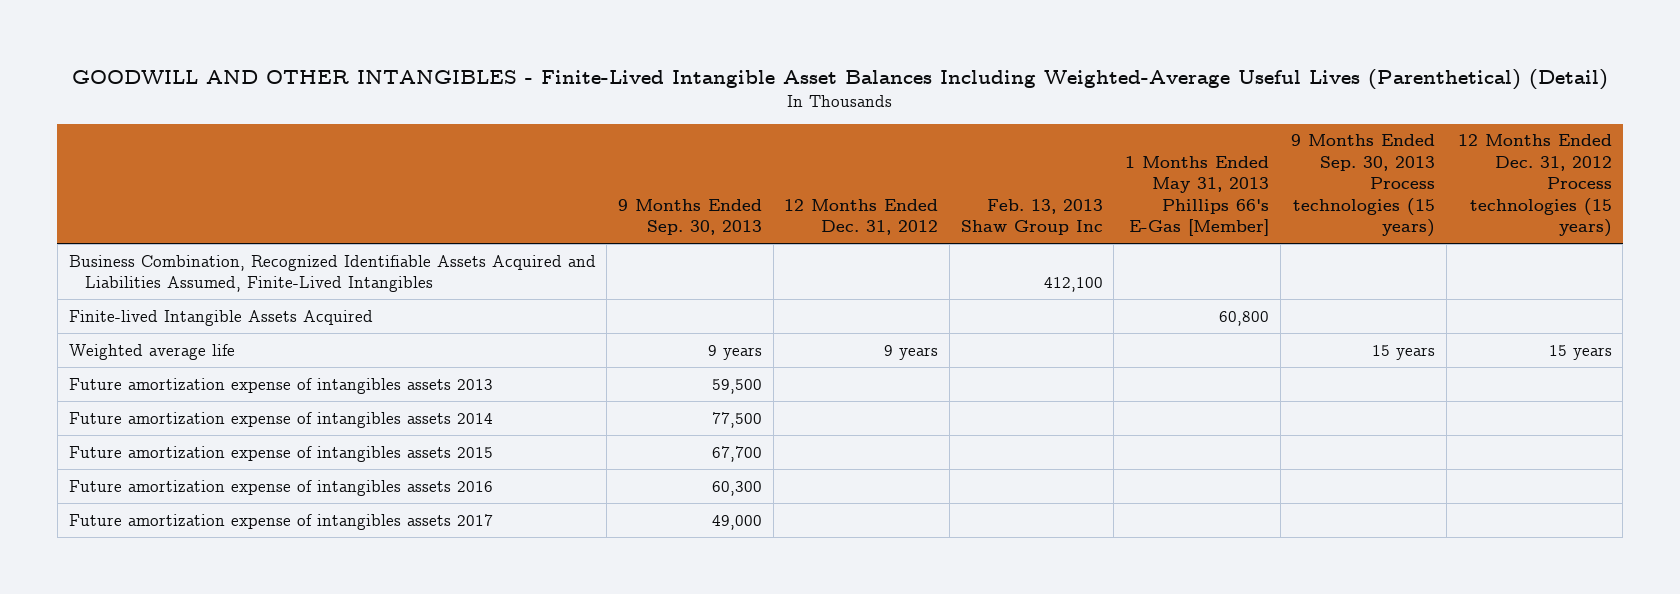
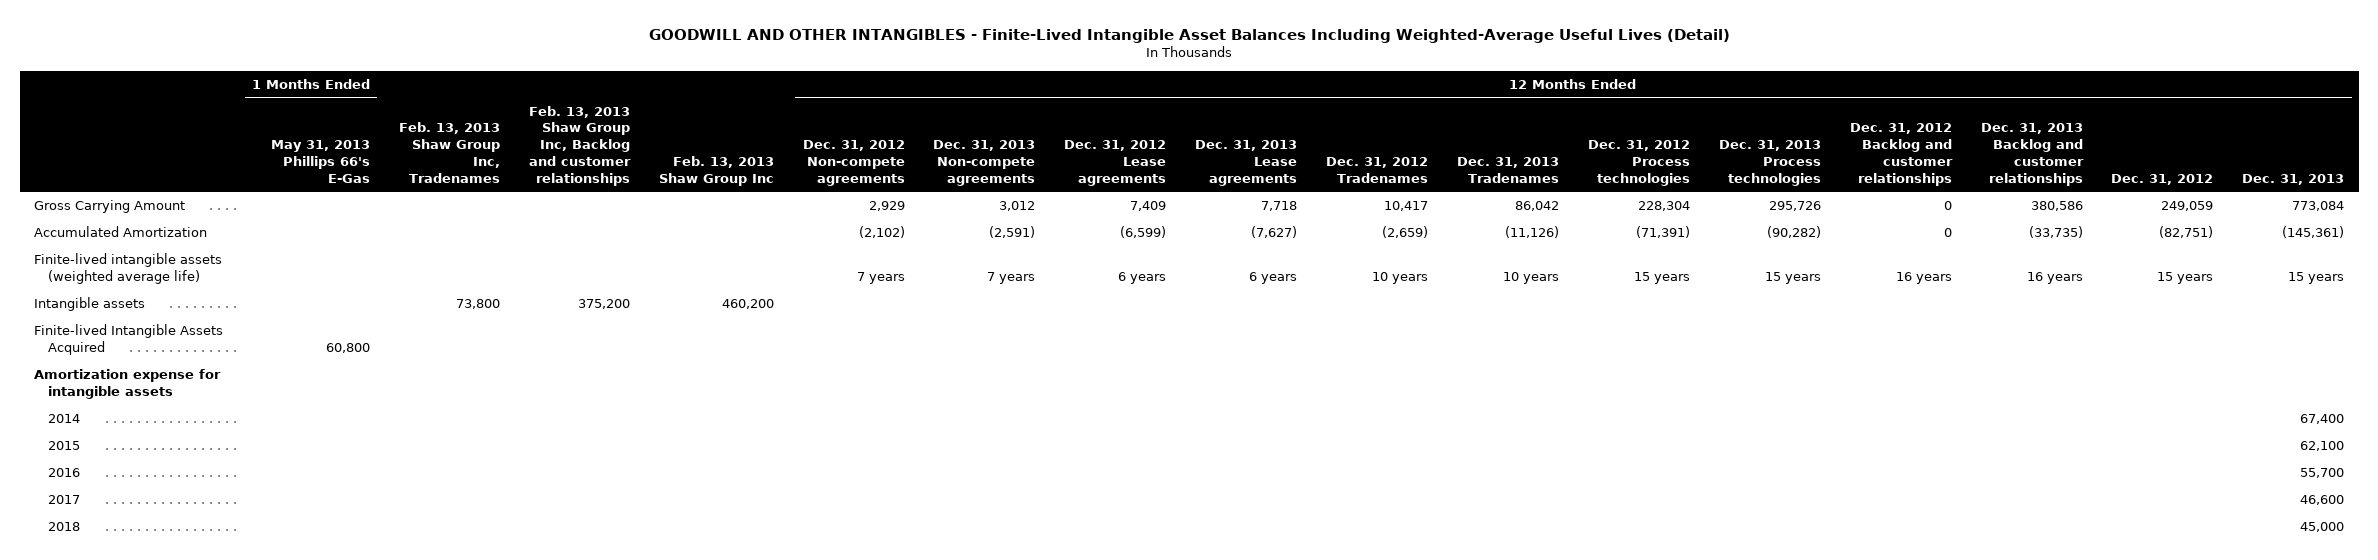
- GOODWILL AND OTHER INTANGIBLES - Finite-Lived Intangible Asset Balances Including Weighted-Average Useful Lives (Parenthetical) (Detail)
+ GOODWILL AND OTHER INTANGIBLES - Finite-Lived Intangible Asset Balances Including Weighted-Average Useful Lives (Detail)
- | 9 Months Ended Sep. 30, 2013 | 12 Months Ended Dec. 31, 2012 | Feb. 13, 2013 Shaw Group Inc | 1 Months Ended May 31, 2013 Phillips 66's E-Gas [Member] | 9 Months Ended Sep. 30, 2013 Process technologies (15 years) | 12 Months Ended Dec. 31, 2012 Process technologies (15 years)
+ | 1 Months Ended May 31, 2013 Phillips 66's E-Gas | Feb. 13, 2013 Shaw Group Inc, Tradenames | Feb. 13, 2013 Shaw Group Inc, Backlog and customer relationships | Feb. 13, 2013 Shaw Group Inc | 12 Months Ended Dec. 31, 2012 Non-compete agreements | 12 Months Ended Dec. 31, 2013 Non-compete agreements | 12 Months Ended Dec. 31, 2012 Lease agreements | 12 Months Ended Dec. 31, 2013 Lease agreements | 12 Months Ended Dec. 31, 2012 Tradenames | 12 Months Ended Dec. 31, 2013 Tradenames | 12 Months Ended Dec. 31, 2012 Process technologies | 12 Months Ended Dec. 31, 2013 Process technologies | 12 Months Ended Dec. 31, 2012 Backlog and customer relationships | 12 Months Ended Dec. 31, 2013 Backlog and customer relationships | 12 Months Ended Dec. 31, 2012 | 12 Months Ended Dec. 31, 2013
- Business Combination, Recognized Identifiable Assets Acquired and Liabilities Assumed, Finite-Lived Intangibles | | | 412,100 | | |
+ Gross Carrying Amount | | | | | 2,929 | 3,012 | 7,409 | 7,718 | 10,417 | 86,042 | 228,304 | 295,726 | 0 | 380,586 | 249,059 | 773,084
+ Accumulated Amortization | | | | | (2,102) | (2,591) | (6,599) | (7,627) | (2,659) | (11,126) | (71,391) | (90,282) | 0 | (33,735) | (82,751) | (145,361)
+ Finite-lived intangible assets (weighted average life) | | | | | 7 years | 7 years | 6 years | 6 years | 10 years | 10 years | 15 years | 15 years | 16 years | 16 years | 15 years | 15 years
+ Intangible assets | | 73,800 | 375,200 | 460,200 | | | | | | | | | | | |
- Weighted average life | 9 years | 9 years | | | 15 years | 15 years
- Future amortization expense of intangibles assets 2013 | 59,500 | | | | |
- Future amortization expense of intangibles assets 2014 | 77,500 | | | | |
- Future amortization expense of intangibles assets 2015 | 67,700 | | | | |
- Future amortization expense of intangibles assets 2016 | 60,300 | | | | |
- Future amortization expense of intangibles assets 2017 | 49,000 | | | | |
+ Amortization expense for intangible assets
+ 2014 | | | | | | | | | | | | | | | | 67,400
+ 2015 | | | | | | | | | | | | | | | | 62,100
+ 2016 | | | | | | | | | | | | | | | | 55,700
+ 2017 | | | | | | | | | | | | | | | | 46,600
+ 2018 | | | | | | | | | | | | | | | | 45,000

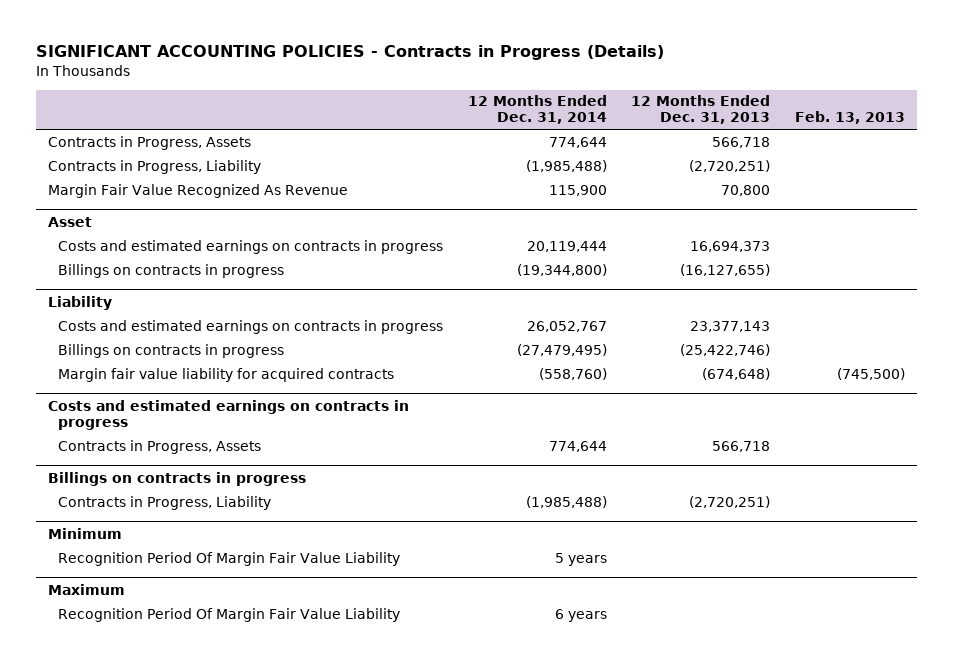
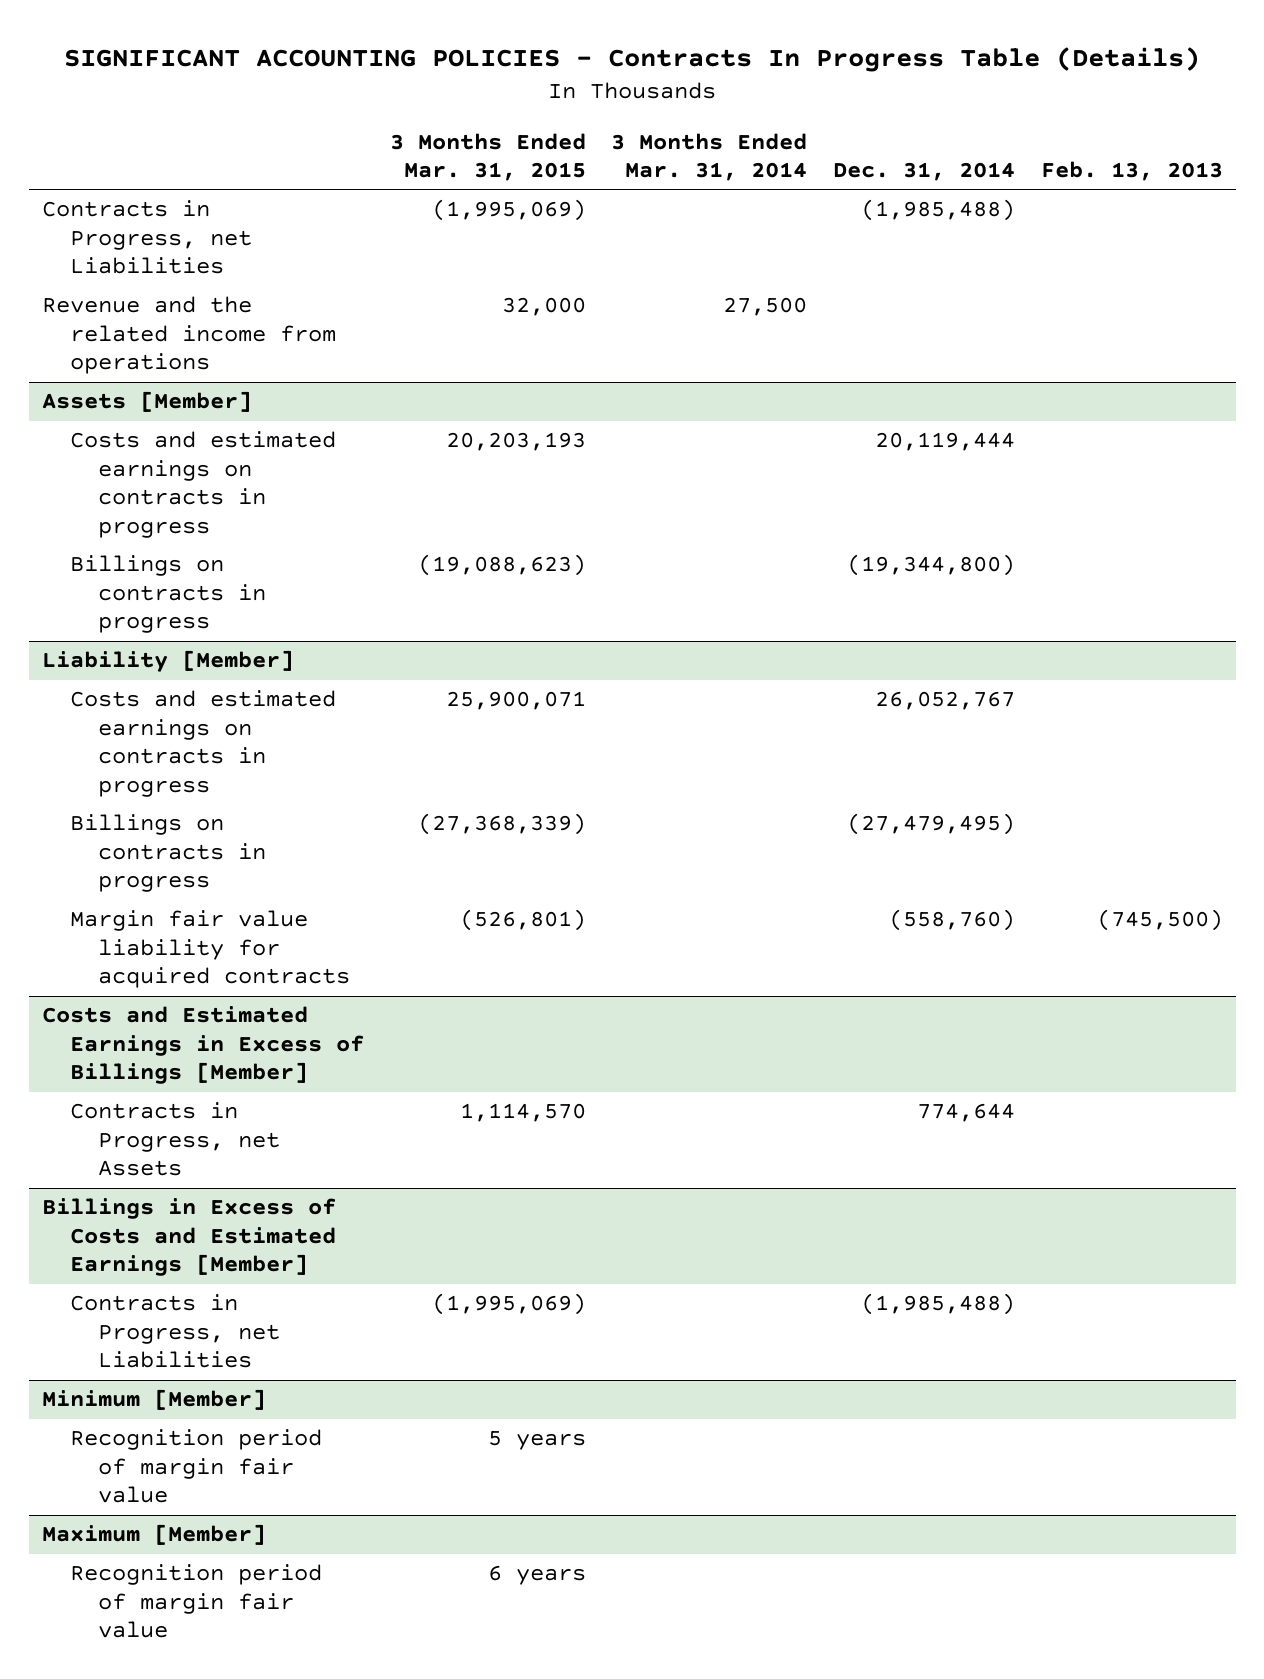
- SIGNIFICANT ACCOUNTING POLICIES - Contracts in Progress (Details)
+ SIGNIFICANT ACCOUNTING POLICIES - Contracts In Progress Table (Details)
- | 12 Months Ended Dec. 31, 2014 | 12 Months Ended Dec. 31, 2013 | Feb. 13, 2013
+ | 3 Months Ended Mar. 31, 2015 | 3 Months Ended Mar. 31, 2014 | Dec. 31, 2014 | Feb. 13, 2013
- Contracts in Progress, Assets | 774,644 | 566,718 |
- Contracts in Progress, Liability | (1,985,488) | (2,720,251) |
- Margin Fair Value Recognized As Revenue | 115,900 | 70,800 |
- Asset
+ Contracts in Progress, net Liabilities | (1,995,069) | | (1,985,488) |
+ Revenue and the related income from operations | 32,000 | 27,500 | |
+ Assets [Member]
- Liability
+ Liability [Member]
- Costs and estimated earnings on contracts in progress
- Contracts in Progress, Assets | 774,644 | 566,718 |
- Billings on contracts in progress
- Contracts in Progress, Liability | (1,985,488) | (2,720,251) |
- Minimum
- Recognition Period Of Margin Fair Value Liability | 5 years | |
- Maximum
- Recognition Period Of Margin Fair Value Liability | 6 years | |
+ Costs and Estimated Earnings in Excess of Billings [Member]
+ Contracts in Progress, net Assets | 1,114,570 | | 774,644 |
+ Billings in Excess of Costs and Estimated Earnings [Member]
+ Contracts in Progress, net Liabilities | (1,995,069) | | (1,985,488) |
+ Minimum [Member]
+ Recognition period of margin fair value | 5 years | | |
+ Maximum [Member]
+ Recognition period of margin fair value | 6 years | | |

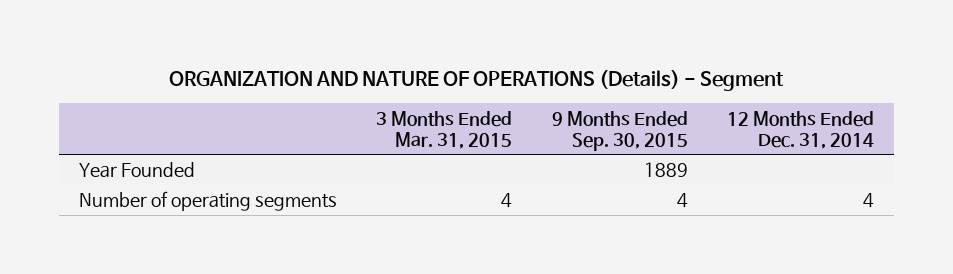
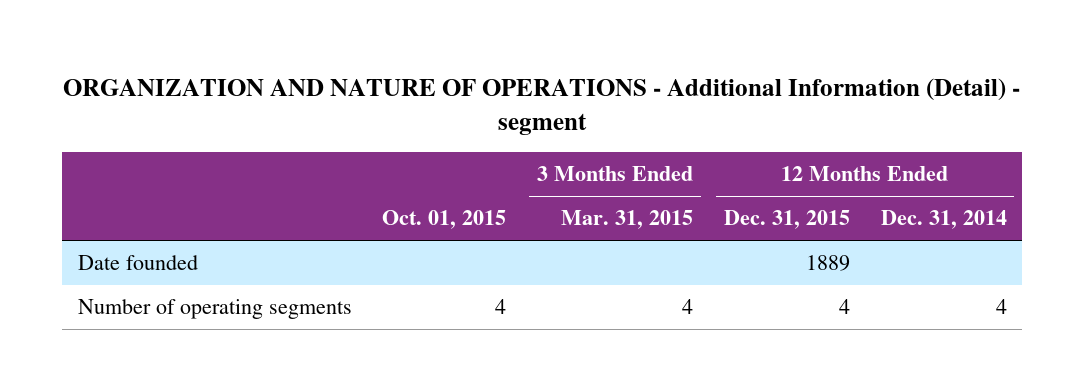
- ORGANIZATION AND NATURE OF OPERATIONS (Details) - Segment
+ ORGANIZATION AND NATURE OF OPERATIONS - Additional Information (Detail) - segment
- | 3 Months Ended Mar. 31, 2015 | 9 Months Ended Sep. 30, 2015 | 12 Months Ended Dec. 31, 2014
+ | Oct. 01, 2015 | 3 Months Ended Mar. 31, 2015 | 12 Months Ended Dec. 31, 2015 | 12 Months Ended Dec. 31, 2014
- Year Founded | | 1889 |
+ Date founded | | | 1889 |

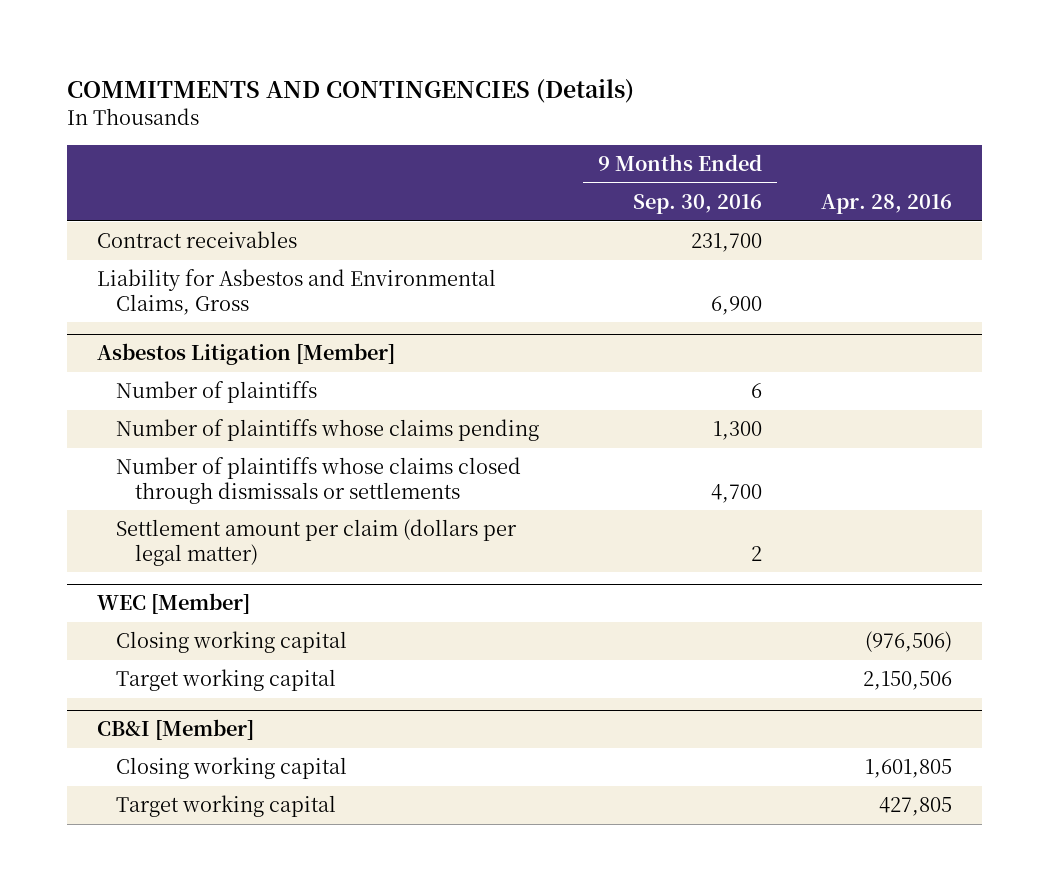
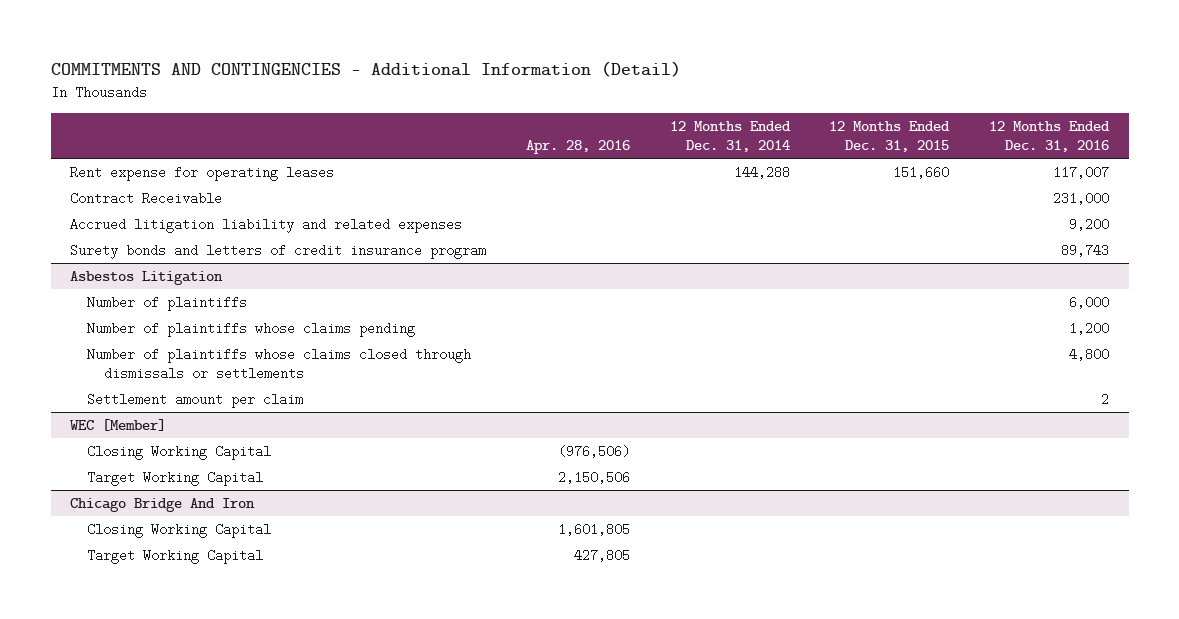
- COMMITMENTS AND CONTINGENCIES (Details)
+ COMMITMENTS AND CONTINGENCIES - Additional Information (Detail)
- | 9 Months Ended Sep. 30, 2016 | Apr. 28, 2016
+ | Apr. 28, 2016 | 12 Months Ended Dec. 31, 2014 | 12 Months Ended Dec. 31, 2015 | 12 Months Ended Dec. 31, 2016
- Contract receivables | 231,700 |
- Liability for Asbestos and Environmental Claims, Gross | 6,900 |
- Asbestos Litigation [Member]
+ Rent expense for operating leases | | 144,288 | 151,660 | 117,007
+ Contract Receivable | | | | 231,000
+ Accrued litigation liability and related expenses | | | | 9,200
+ Surety bonds and letters of credit insurance program | | | | 89,743
+ Asbestos Litigation
- Settlement amount per claim (dollars per legal matter) | 2 |
+ Settlement amount per claim | | | | 2
@ WEC [Member]
- Closing working capital | | (976,506)
- Target working capital | | 2,150,506
- CB&I [Member]
- Closing working capital | | 1,601,805
- Target working capital | | 427,805
@ WEC [Member]
+ Closing Working Capital | (976,506) | | |
+ Target Working Capital | 2,150,506 | | |
+ Chicago Bridge And Iron
+ Closing Working Capital | 1,601,805 | | |
+ Target Working Capital | 427,805 | | |

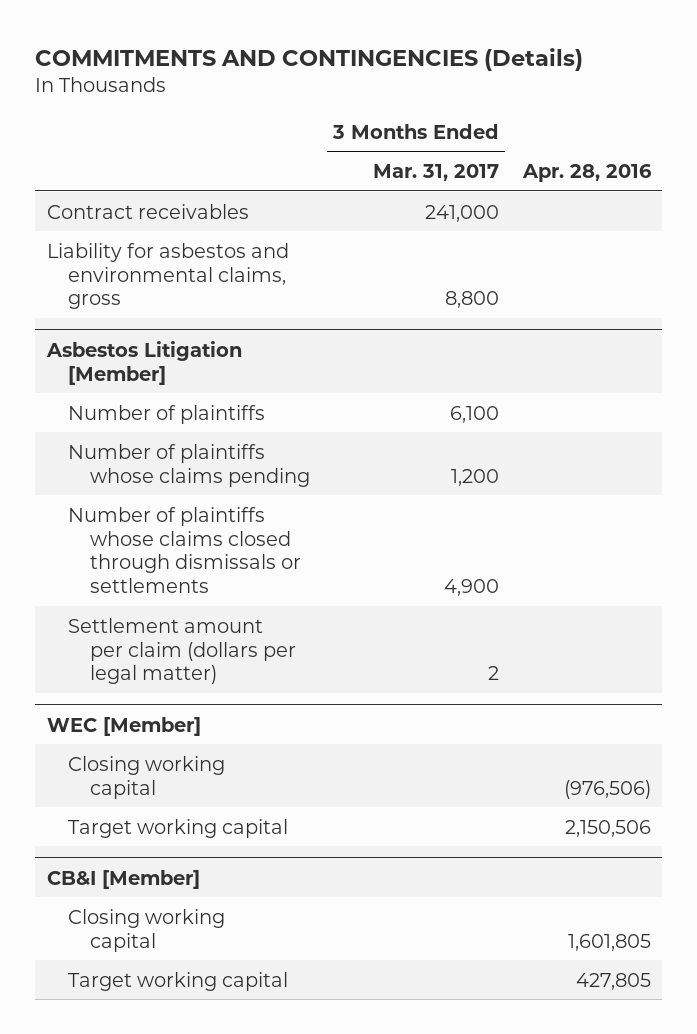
- COMMITMENTS AND CONTINGENCIES - Additional Information (Detail)
+ COMMITMENTS AND CONTINGENCIES (Details)
- | Apr. 28, 2016 | 12 Months Ended Dec. 31, 2014 | 12 Months Ended Dec. 31, 2015 | 12 Months Ended Dec. 31, 2016
+ | 3 Months Ended Mar. 31, 2017 | Apr. 28, 2016
- Rent expense for operating leases | | 144,288 | 151,660 | 117,007
- Contract Receivable | | | | 231,000
- Accrued litigation liability and related expenses | | | | 9,200
- Surety bonds and letters of credit insurance program | | | | 89,743
- Asbestos Litigation
+ Contract receivables | 241,000 |
+ Liability for asbestos and environmental claims, gross | 8,800 |
+ Asbestos Litigation [Member]
- Settlement amount per claim | | | | 2
+ Settlement amount per claim (dollars per legal matter) | 2 |
@ WEC [Member]
- Closing Working Capital | (976,506) | | |
- Target Working Capital | 2,150,506 | | |
- Chicago Bridge And Iron
- Closing Working Capital | 1,601,805 | | |
- Target Working Capital | 427,805 | | |
@ WEC [Member]
+ Closing working capital | | (976,506)
+ Target working capital | | 2,150,506
+ CB&I [Member]
+ Closing working capital | | 1,601,805
+ Target working capital | | 427,805

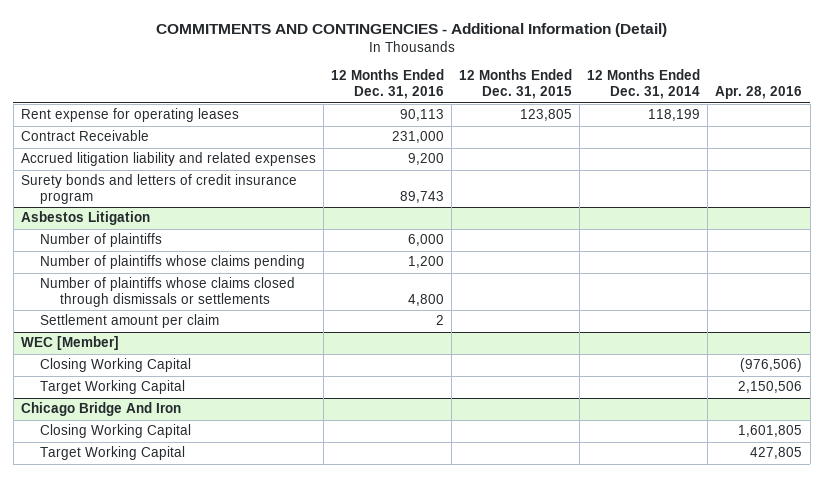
- COMMITMENTS AND CONTINGENCIES (Details)
+ COMMITMENTS AND CONTINGENCIES - Additional Information (Detail)
- | 3 Months Ended Mar. 31, 2017 | Apr. 28, 2016
+ | 12 Months Ended Dec. 31, 2016 | 12 Months Ended Dec. 31, 2015 | 12 Months Ended Dec. 31, 2014 | Apr. 28, 2016
- Contract receivables | 241,000 |
- Liability for asbestos and environmental claims, gross | 8,800 |
- Asbestos Litigation [Member]
+ Rent expense for operating leases | 90,113 | 123,805 | 118,199 |
+ Contract Receivable | 231,000 | | |
+ Accrued litigation liability and related expenses | 9,200 | | |
+ Surety bonds and letters of credit insurance program | 89,743 | | |
+ Asbestos Litigation
- Settlement amount per claim (dollars per legal matter) | 2 |
+ Settlement amount per claim | 2 | | |
@ WEC [Member]
- Closing working capital | | (976,506)
- Target working capital | | 2,150,506
- CB&I [Member]
- Closing working capital | | 1,601,805
- Target working capital | | 427,805
@ WEC [Member]
+ Closing Working Capital | | | | (976,506)
+ Target Working Capital | | | | 2,150,506
+ Chicago Bridge And Iron
+ Closing Working Capital | | | | 1,601,805
+ Target Working Capital | | | | 427,805

